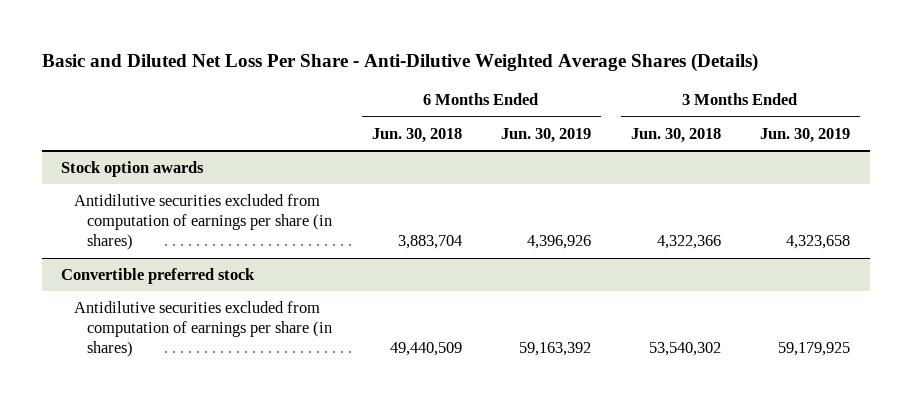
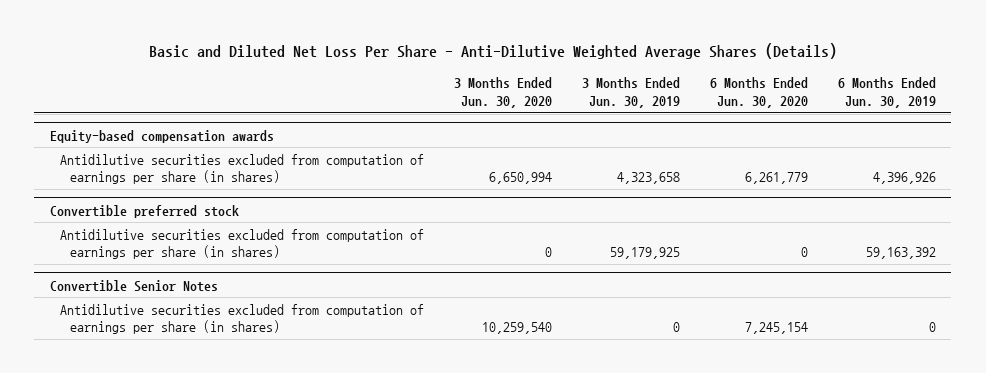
- | 6 Months Ended Jun. 30, 2018 | 6 Months Ended Jun. 30, 2019 | 3 Months Ended Jun. 30, 2018 | 3 Months Ended Jun. 30, 2019
+ | 3 Months Ended Jun. 30, 2020 | 3 Months Ended Jun. 30, 2019 | 6 Months Ended Jun. 30, 2020 | 6 Months Ended Jun. 30, 2019
- Stock option awards
+ Equity-based compensation awards
+ Convertible Senior Notes
+ Antidilutive securities excluded from computation of earnings per share (in shares) | 10,259,540 | 0 | 7,245,154 | 0

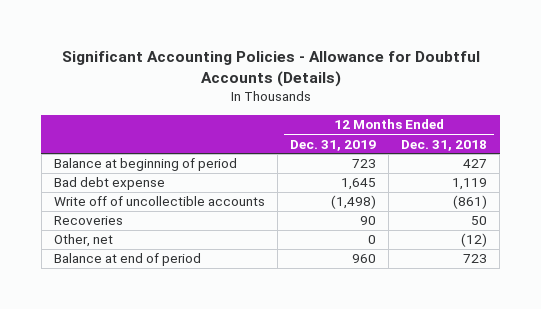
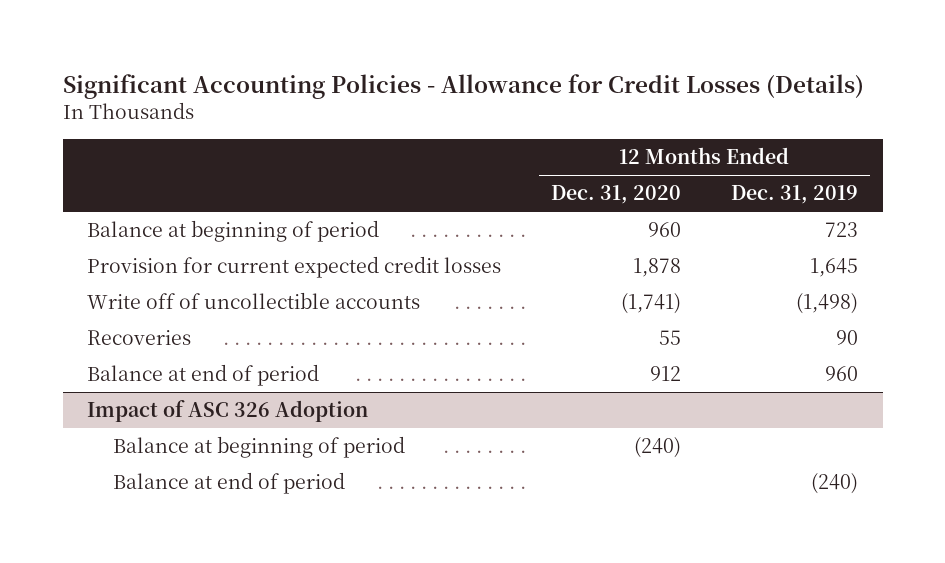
- Significant Accounting Policies - Allowance for Doubtful Accounts (Details)
+ Significant Accounting Policies - Allowance for Credit Losses (Details)
- | 12 Months Ended Dec. 31, 2019 | 12 Months Ended Dec. 31, 2018
+ | 12 Months Ended Dec. 31, 2020 | 12 Months Ended Dec. 31, 2019
- Bad debt expense | 1,645 | 1,119
+ Provision for current expected credit losses | 1,878 | 1,645
- Other, net | 0 | (12)
+ Impact of ASC 326 Adoption
+ Balance at beginning of period | (240) |
+ Balance at end of period | | (240)

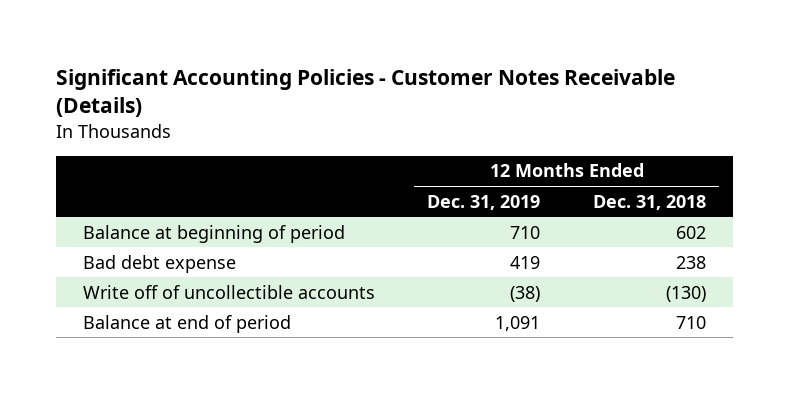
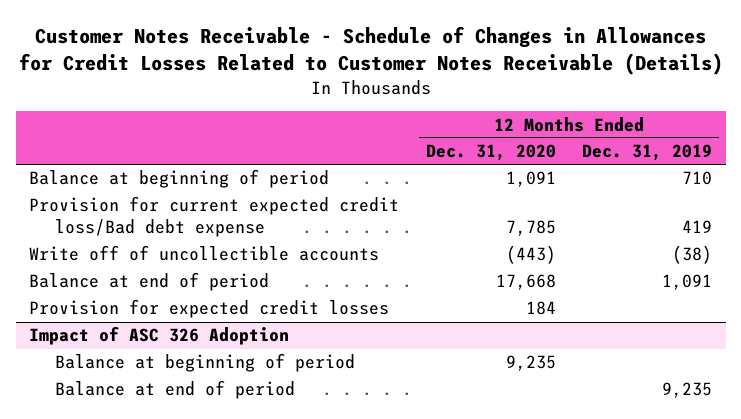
- Significant Accounting Policies - Customer Notes Receivable (Details)
+ Customer Notes Receivable - Schedule of Changes in Allowances for Credit Losses Related to Customer Notes Receivable (Details)
- | 12 Months Ended Dec. 31, 2019 | 12 Months Ended Dec. 31, 2018
+ | 12 Months Ended Dec. 31, 2020 | 12 Months Ended Dec. 31, 2019
- Bad debt expense | 419 | 238
+ Provision for current expected credit loss/Bad debt expense | 7,785 | 419
+ Provision for expected credit losses | 184 |
+ Impact of ASC 326 Adoption
+ Balance at beginning of period | 9,235 |
+ Balance at end of period | | 9,235

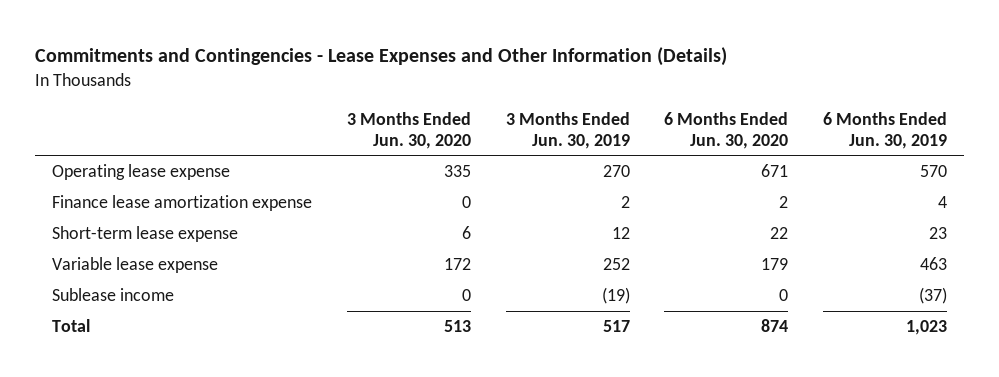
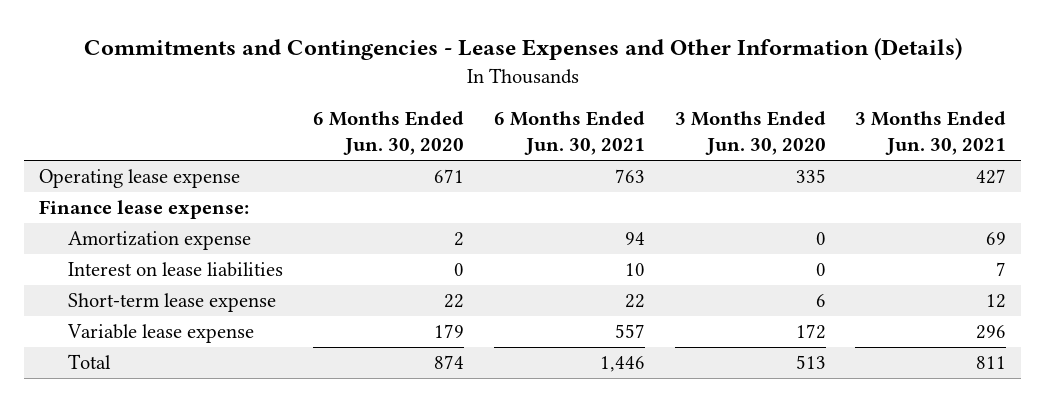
- | 3 Months Ended Jun. 30, 2020 | 3 Months Ended Jun. 30, 2019 | 6 Months Ended Jun. 30, 2020 | 6 Months Ended Jun. 30, 2019
+ | 6 Months Ended Jun. 30, 2020 | 6 Months Ended Jun. 30, 2021 | 3 Months Ended Jun. 30, 2020 | 3 Months Ended Jun. 30, 2021
- Finance lease amortization expense | 0 | 2 | 2 | 4
+ Finance lease expense:
+ Amortization expense | 2 | 94 | 0 | 69
+ Interest on lease liabilities | 0 | 10 | 0 | 7
- Sublease income | 0 | (19) | 0 | (37)

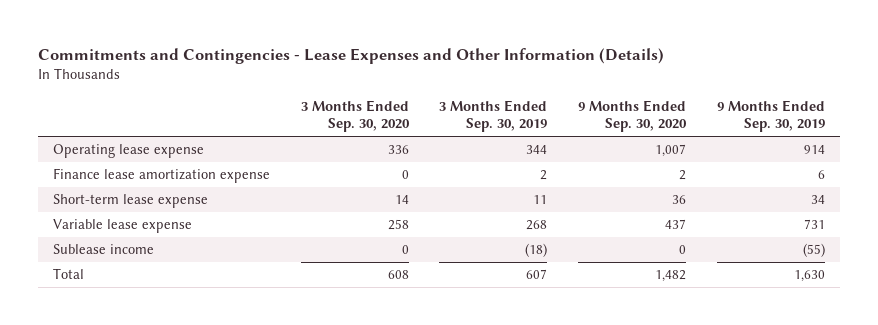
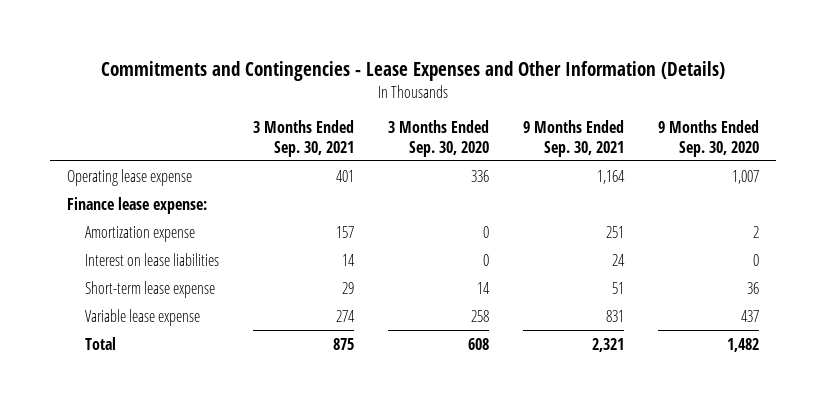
- | 3 Months Ended Sep. 30, 2020 | 3 Months Ended Sep. 30, 2019 | 9 Months Ended Sep. 30, 2020 | 9 Months Ended Sep. 30, 2019
+ | 3 Months Ended Sep. 30, 2021 | 3 Months Ended Sep. 30, 2020 | 9 Months Ended Sep. 30, 2021 | 9 Months Ended Sep. 30, 2020
- Finance lease amortization expense | 0 | 2 | 2 | 6
+ Finance lease expense:
+ Amortization expense | 157 | 0 | 251 | 2
+ Interest on lease liabilities | 14 | 0 | 24 | 0
- Sublease income | 0 | (18) | 0 | (55)

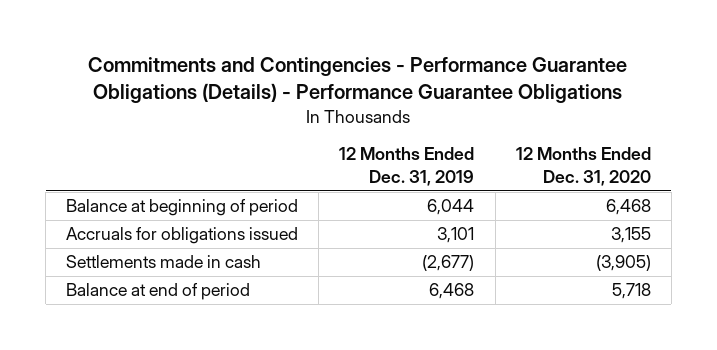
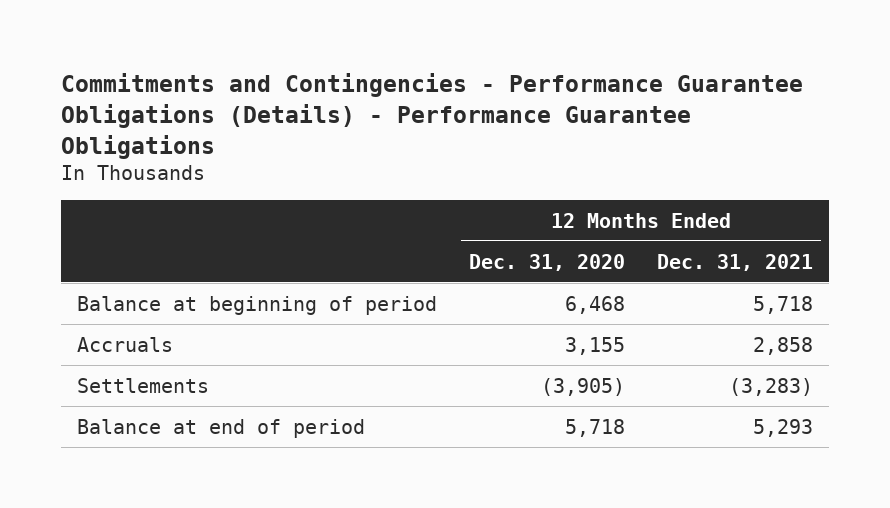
- | 12 Months Ended Dec. 31, 2019 | 12 Months Ended Dec. 31, 2020
+ | 12 Months Ended Dec. 31, 2020 | 12 Months Ended Dec. 31, 2021
- Accruals for obligations issued | 3,101 | 3,155
- Settlements made in cash | (2,677) | (3,905)
+ Accruals | 3,155 | 2,858
+ Settlements | (3,905) | (3,283)

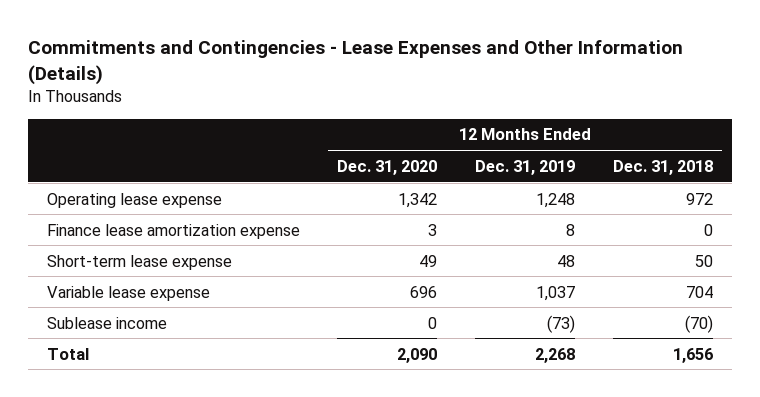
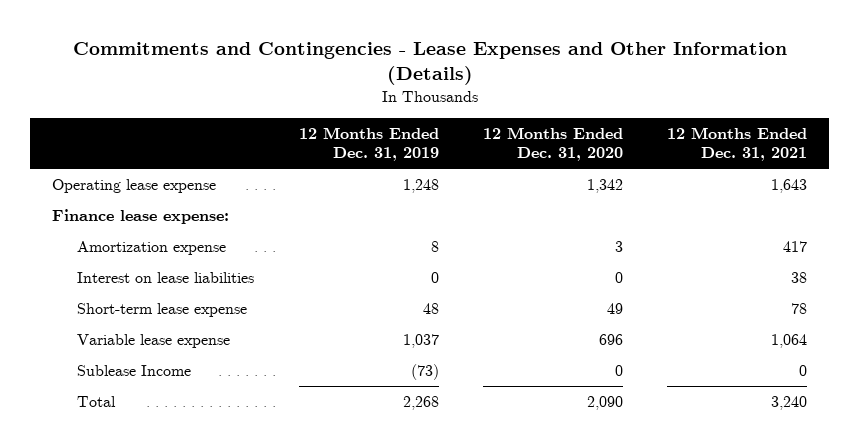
- | 12 Months Ended Dec. 31, 2020 | 12 Months Ended Dec. 31, 2019 | 12 Months Ended Dec. 31, 2018
+ | 12 Months Ended Dec. 31, 2019 | 12 Months Ended Dec. 31, 2020 | 12 Months Ended Dec. 31, 2021
- Finance lease amortization expense | 3 | 8 | 0
+ Finance lease expense:
+ Amortization expense | 8 | 3 | 417
+ Interest on lease liabilities | 0 | 0 | 38
- Sublease income | 0 | (73) | (70)
+ Sublease Income | (73) | 0 | 0

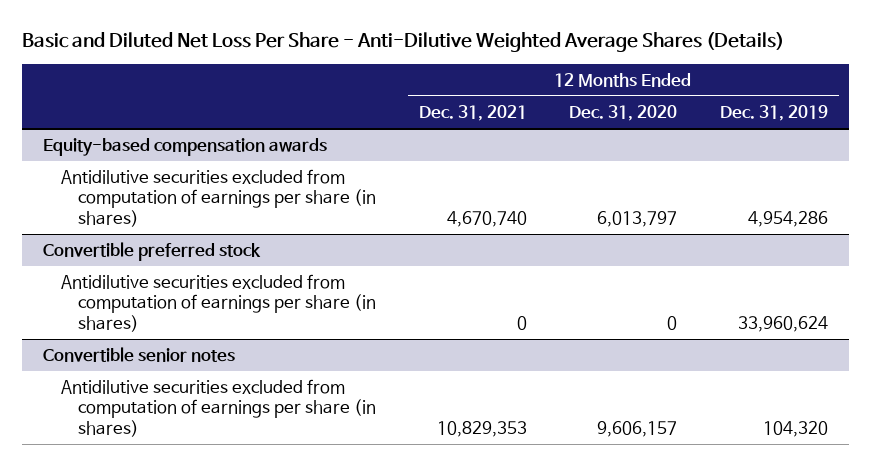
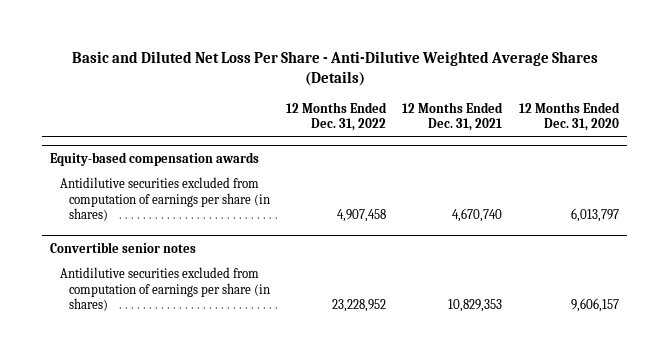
- | 12 Months Ended Dec. 31, 2021 | 12 Months Ended Dec. 31, 2020 | 12 Months Ended Dec. 31, 2019
+ | 12 Months Ended Dec. 31, 2022 | 12 Months Ended Dec. 31, 2021 | 12 Months Ended Dec. 31, 2020
- Convertible preferred stock
- Antidilutive securities excluded from computation of earnings per share (in shares) | 0 | 0 | 33,960,624

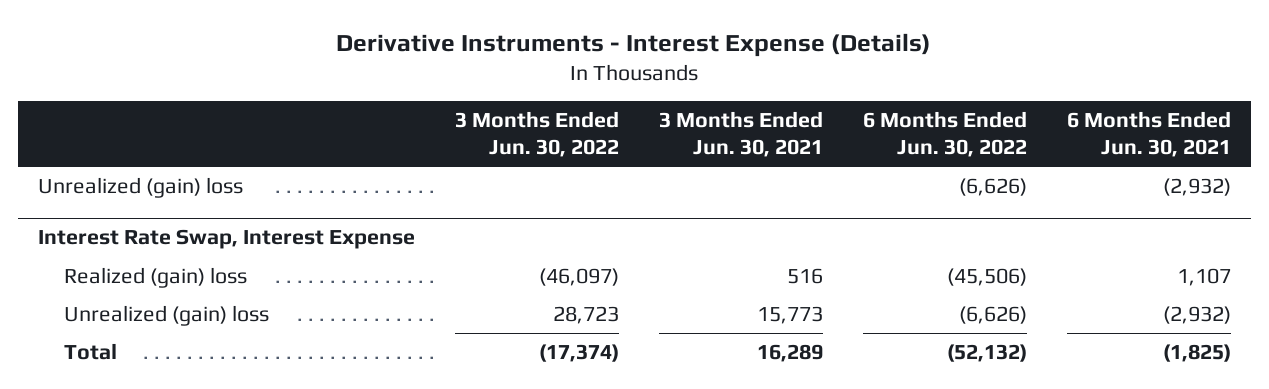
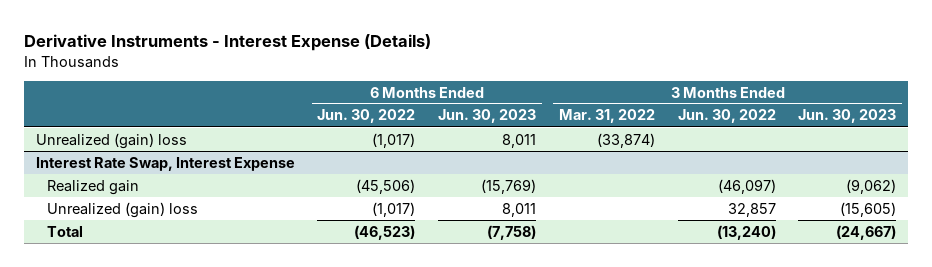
- | 3 Months Ended Jun. 30, 2022 | 3 Months Ended Jun. 30, 2021 | 6 Months Ended Jun. 30, 2022 | 6 Months Ended Jun. 30, 2021
+ | 6 Months Ended Jun. 30, 2022 | 6 Months Ended Jun. 30, 2023 | 3 Months Ended Mar. 31, 2022 | 3 Months Ended Jun. 30, 2022 | 3 Months Ended Jun. 30, 2023
- Unrealized (gain) loss | | | (6,626) | (2,932)
+ Unrealized (gain) loss | (1,017) | 8,011 | (33,874) | |
@ Interest Rate Swap, Interest Expense
- Realized (gain) loss | (46,097) | 516 | (45,506) | 1,107
- Unrealized (gain) loss | 28,723 | 15,773 | (6,626) | (2,932)
- Total | (17,374) | 16,289 | (52,132) | (1,825)
+ Realized gain | (45,506) | (15,769) | | (46,097) | (9,062)
+ Unrealized (gain) loss | (1,017) | 8,011 | | 32,857 | (15,605)
+ Total | (46,523) | (7,758) | | (13,240) | (24,667)

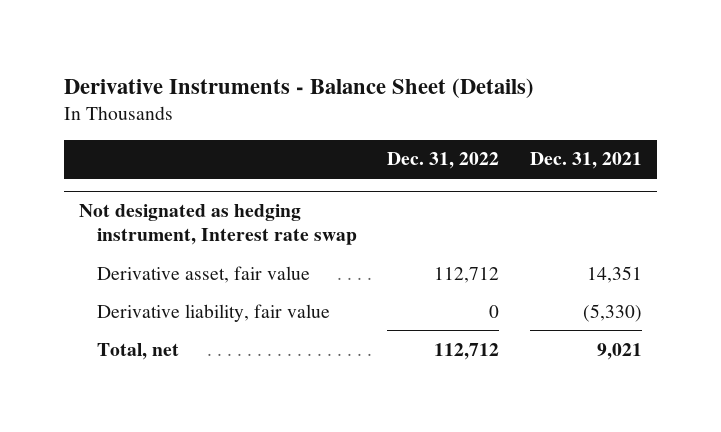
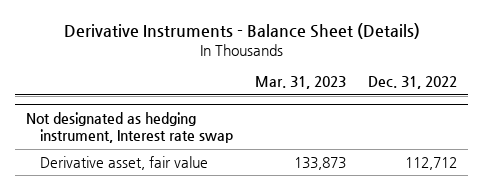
- | Dec. 31, 2022 | Dec. 31, 2021
+ | Mar. 31, 2023 | Dec. 31, 2022
@ Not designated as hedging instrument, Interest rate swap
- Derivative liability, fair value | 0 | (5,330)
- Total, net | 112,712 | 9,021

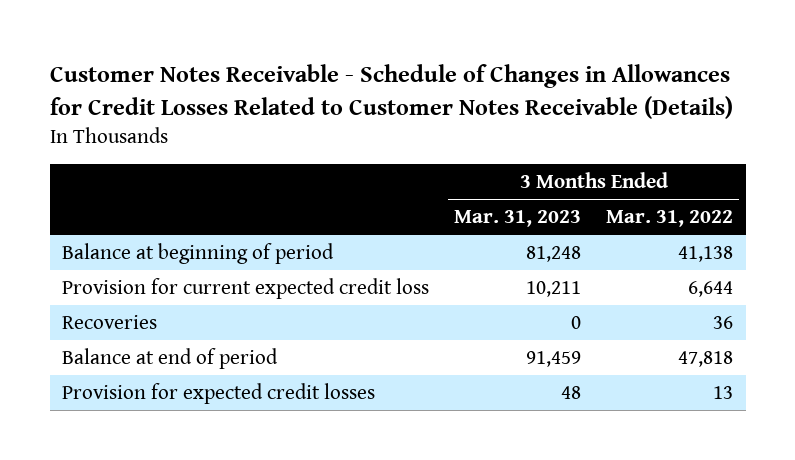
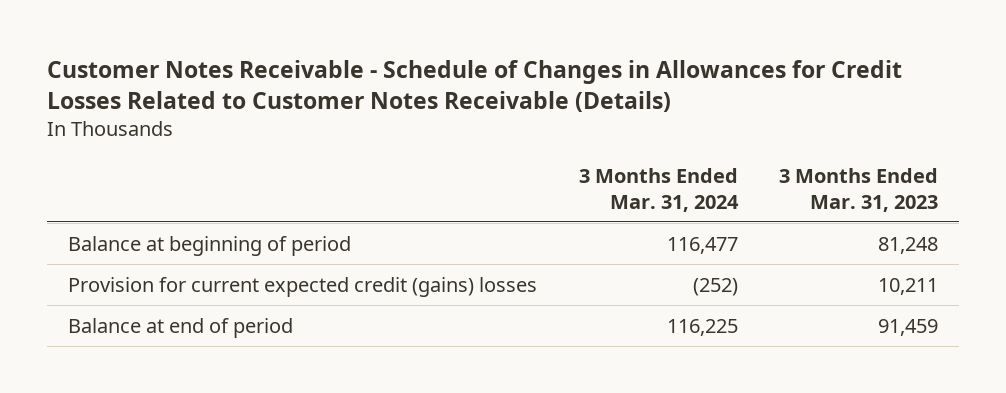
- | 3 Months Ended Mar. 31, 2023 | 3 Months Ended Mar. 31, 2022
+ | 3 Months Ended Mar. 31, 2024 | 3 Months Ended Mar. 31, 2023
- Provision for current expected credit loss | 10,211 | 6,644
- Recoveries | 0 | 36
+ Provision for current expected credit (gains) losses | (252) | 10,211
- Provision for expected credit losses | 48 | 13

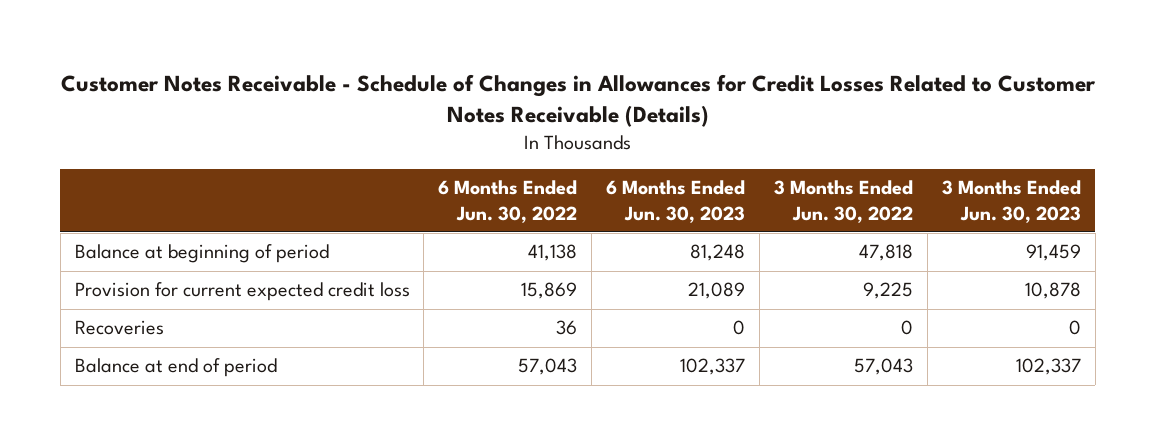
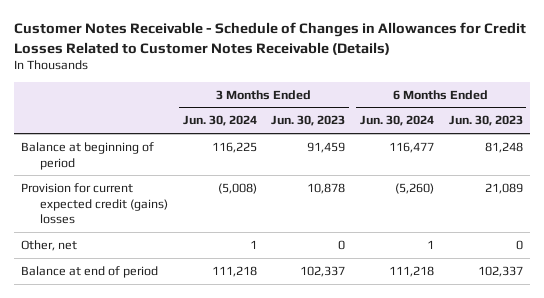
- | 6 Months Ended Jun. 30, 2022 | 6 Months Ended Jun. 30, 2023 | 3 Months Ended Jun. 30, 2022 | 3 Months Ended Jun. 30, 2023
+ | 3 Months Ended Jun. 30, 2024 | 3 Months Ended Jun. 30, 2023 | 6 Months Ended Jun. 30, 2024 | 6 Months Ended Jun. 30, 2023
- Provision for current expected credit loss | 15,869 | 21,089 | 9,225 | 10,878
- Recoveries | 36 | 0 | 0 | 0
+ Provision for current expected credit (gains) losses | (5,008) | 10,878 | (5,260) | 21,089
+ Other, net | 1 | 0 | 1 | 0

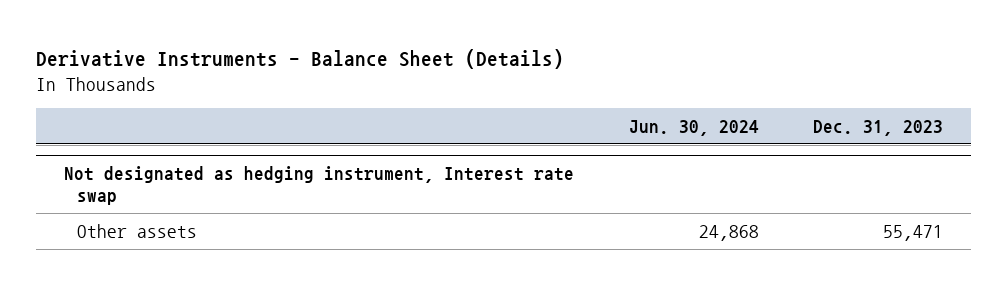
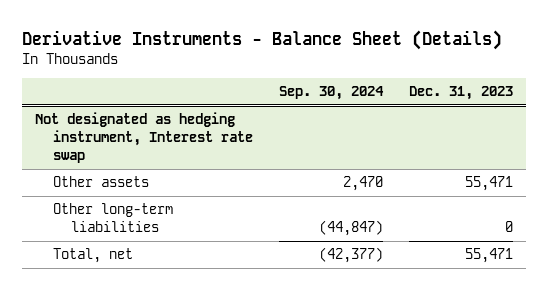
- | Jun. 30, 2024 | Dec. 31, 2023
+ | Sep. 30, 2024 | Dec. 31, 2023
@ Not designated as hedging instrument, Interest rate swap
+ Other long-term liabilities | (44,847) | 0
+ Total, net | (42,377) | 55,471

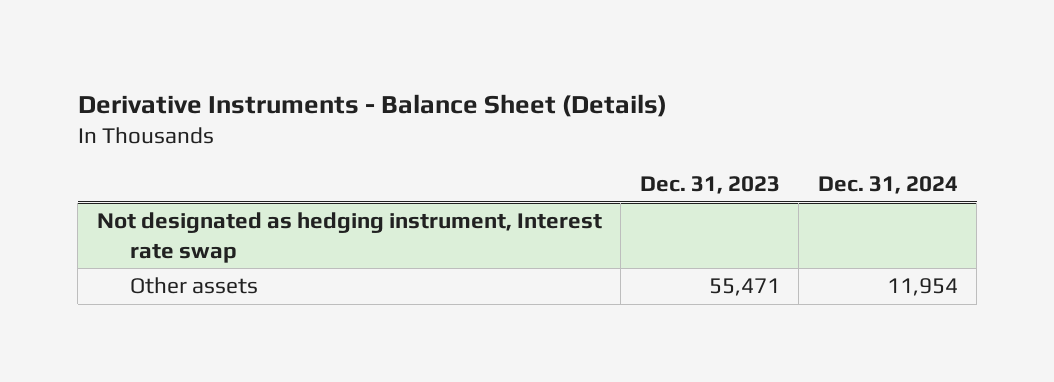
- | Sep. 30, 2024 | Dec. 31, 2023
+ | Dec. 31, 2023 | Dec. 31, 2024
@ Not designated as hedging instrument, Interest rate swap
- Other long-term liabilities | (44,847) | 0
- Total, net | (42,377) | 55,471

